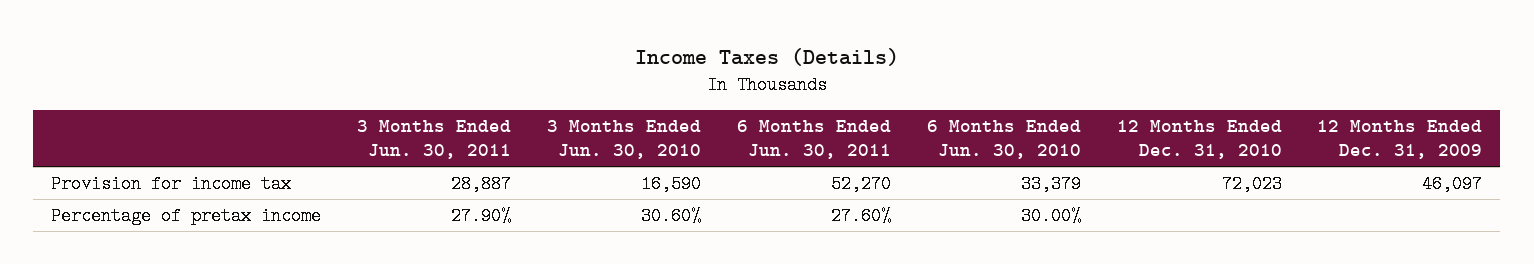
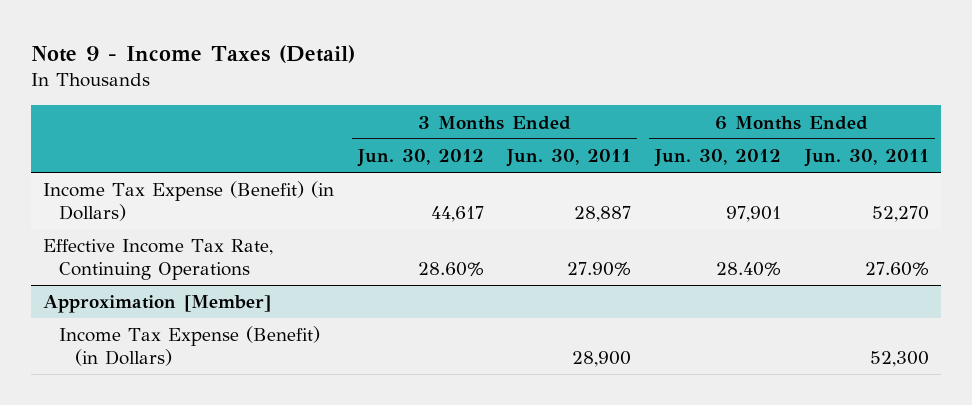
- Income Taxes (Details)
+ Note 9 - Income Taxes (Detail)
- | 3 Months Ended Jun. 30, 2011 | 3 Months Ended Jun. 30, 2010 | 6 Months Ended Jun. 30, 2011 | 6 Months Ended Jun. 30, 2010 | 12 Months Ended Dec. 31, 2010 | 12 Months Ended Dec. 31, 2009
+ | 3 Months Ended Jun. 30, 2012 | 3 Months Ended Jun. 30, 2011 | 6 Months Ended Jun. 30, 2012 | 6 Months Ended Jun. 30, 2011
- Provision for income tax | 28,887 | 16,590 | 52,270 | 33,379 | 72,023 | 46,097
- Percentage of pretax income | 27.90% | 30.60% | 27.60% | 30.00% | |
+ Income Tax Expense (Benefit) (in Dollars) | 44,617 | 28,887 | 97,901 | 52,270
+ Effective Income Tax Rate, Continuing Operations | 28.60% | 27.90% | 28.40% | 27.60%
+ Approximation [Member]
+ Income Tax Expense (Benefit) (in Dollars) | | 28,900 | | 52,300

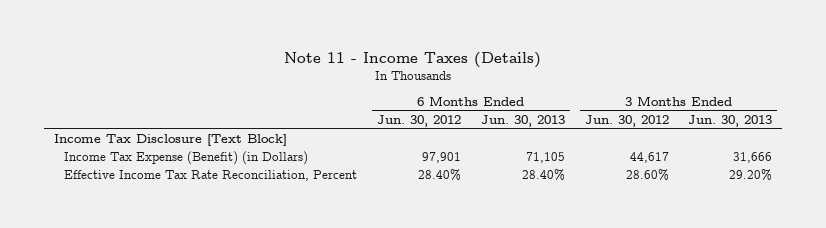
- Note 9 - Income Taxes (Detail)
+ Note 11 - Income Taxes (Details)
- | 3 Months Ended Jun. 30, 2012 | 3 Months Ended Jun. 30, 2011 | 6 Months Ended Jun. 30, 2012 | 6 Months Ended Jun. 30, 2011
+ | 6 Months Ended Jun. 30, 2012 | 6 Months Ended Jun. 30, 2013 | 3 Months Ended Jun. 30, 2012 | 3 Months Ended Jun. 30, 2013
+ Income Tax Disclosure [Text Block]
- Effective Income Tax Rate, Continuing Operations | 28.60% | 27.90% | 28.40% | 27.60%
- Approximation [Member]
- Income Tax Expense (Benefit) (in Dollars) | | 28,900 | | 52,300
+ Effective Income Tax Rate Reconciliation, Percent | 28.40% | 28.40% | 28.60% | 29.20%

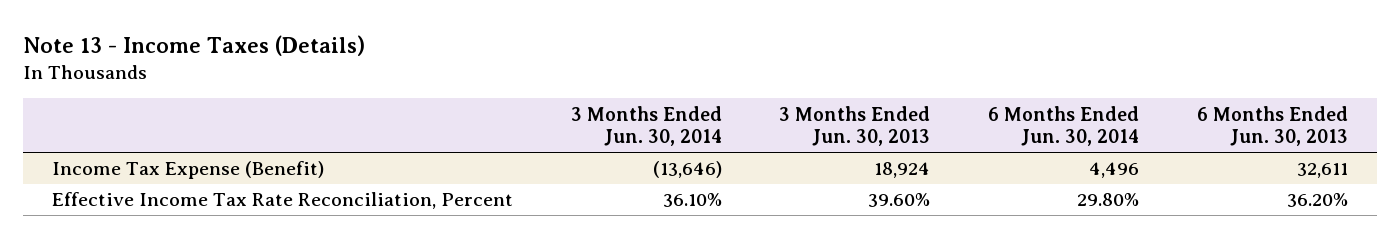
- Note 11 - Income Taxes (Details)
+ Note 13 - Income Taxes (Details)
- | 6 Months Ended Jun. 30, 2012 | 6 Months Ended Jun. 30, 2013 | 3 Months Ended Jun. 30, 2012 | 3 Months Ended Jun. 30, 2013
+ | 3 Months Ended Jun. 30, 2014 | 3 Months Ended Jun. 30, 2013 | 6 Months Ended Jun. 30, 2014 | 6 Months Ended Jun. 30, 2013
- Income Tax Disclosure [Text Block]
- Income Tax Expense (Benefit) (in Dollars) | 97,901 | 71,105 | 44,617 | 31,666
- Effective Income Tax Rate Reconciliation, Percent | 28.40% | 28.40% | 28.60% | 29.20%
+ Income Tax Expense (Benefit) | (13,646) | 18,924 | 4,496 | 32,611
+ Effective Income Tax Rate Reconciliation, Percent | 36.10% | 39.60% | 29.80% | 36.20%

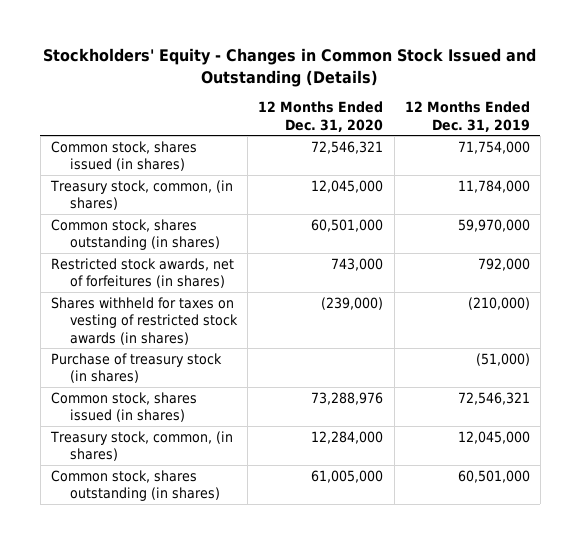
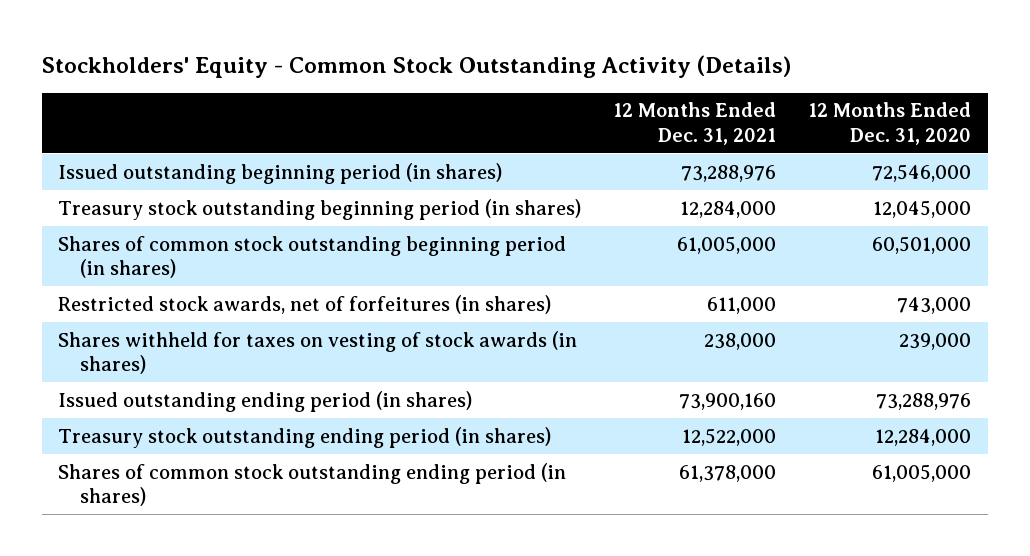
- Stockholders' Equity - Changes in Common Stock Issued and Outstanding (Details)
+ Stockholders' Equity - Common Stock Outstanding Activity (Details)
- | 12 Months Ended Dec. 31, 2020 | 12 Months Ended Dec. 31, 2019
+ | 12 Months Ended Dec. 31, 2021 | 12 Months Ended Dec. 31, 2020
- Common stock, shares issued (in shares) | 72,546,321 | 71,754,000
- Treasury stock, common, (in shares) | 12,045,000 | 11,784,000
- Common stock, shares outstanding (in shares) | 60,501,000 | 59,970,000
+ Issued outstanding beginning period (in shares) | 73,288,976 | 72,546,000
+ Treasury stock outstanding beginning period (in shares) | 12,284,000 | 12,045,000
+ Shares of common stock outstanding beginning period (in shares) | 61,005,000 | 60,501,000
- Shares withheld for taxes on vesting of restricted stock awards (in shares) | (239,000) | (210,000)
- Purchase of treasury stock (in shares) | | (51,000)
- Common stock, shares issued (in shares) | 73,288,976 | 72,546,321
- Treasury stock, common, (in shares) | 12,284,000 | 12,045,000
- Common stock, shares outstanding (in shares) | 61,005,000 | 60,501,000
+ Shares withheld for taxes on vesting of stock awards (in shares) | 238,000 | 239,000
+ Issued outstanding ending period (in shares) | 73,900,160 | 73,288,976
+ Treasury stock outstanding ending period (in shares) | 12,522,000 | 12,284,000
+ Shares of common stock outstanding ending period (in shares) | 61,378,000 | 61,005,000

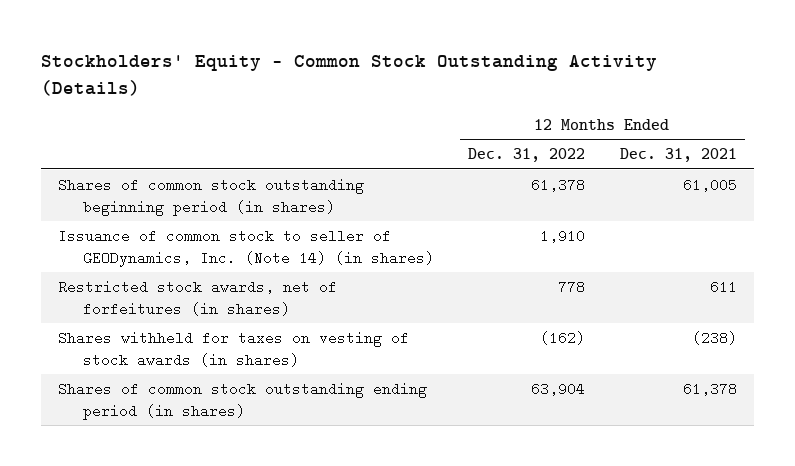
- | 12 Months Ended Dec. 31, 2021 | 12 Months Ended Dec. 31, 2020
+ | 12 Months Ended Dec. 31, 2022 | 12 Months Ended Dec. 31, 2021
- Issued outstanding beginning period (in shares) | 73,288,976 | 72,546,000
- Treasury stock outstanding beginning period (in shares) | 12,284,000 | 12,045,000
- Shares of common stock outstanding beginning period (in shares) | 61,005,000 | 60,501,000
- Restricted stock awards, net of forfeitures (in shares) | 611,000 | 743,000
- Shares withheld for taxes on vesting of stock awards (in shares) | 238,000 | 239,000
- Issued outstanding ending period (in shares) | 73,900,160 | 73,288,976
- Treasury stock outstanding ending period (in shares) | 12,522,000 | 12,284,000
- Shares of common stock outstanding ending period (in shares) | 61,378,000 | 61,005,000
+ Shares of common stock outstanding beginning period (in shares) | 61,378 | 61,005
+ Issuance of common stock to seller of GEODynamics, Inc. (Note 14) (in shares) | 1,910 |
+ Restricted stock awards, net of forfeitures (in shares) | 778 | 611
+ Shares withheld for taxes on vesting of stock awards (in shares) | (162) | (238)
+ Shares of common stock outstanding ending period (in shares) | 63,904 | 61,378

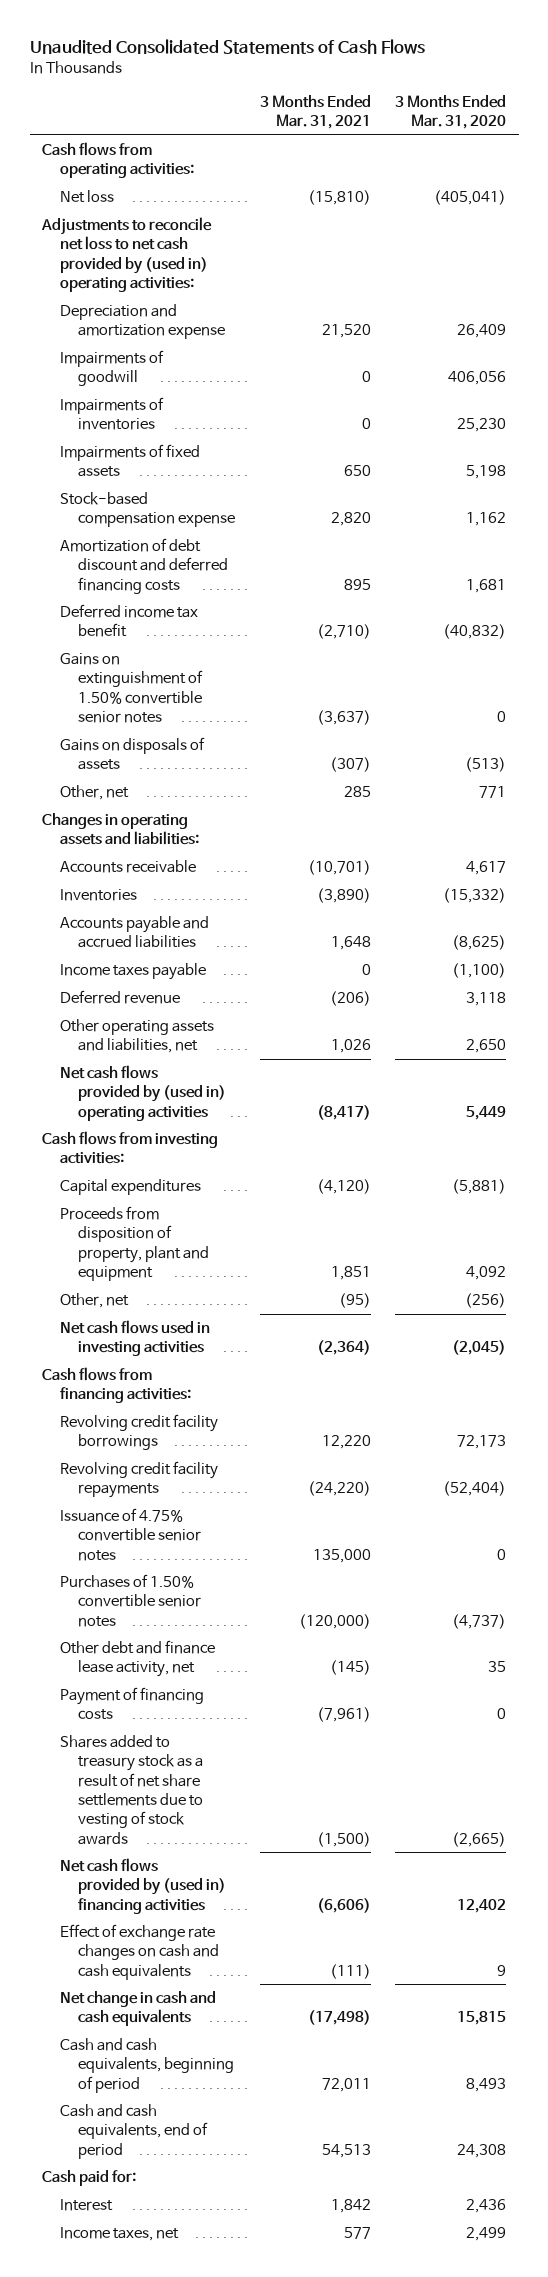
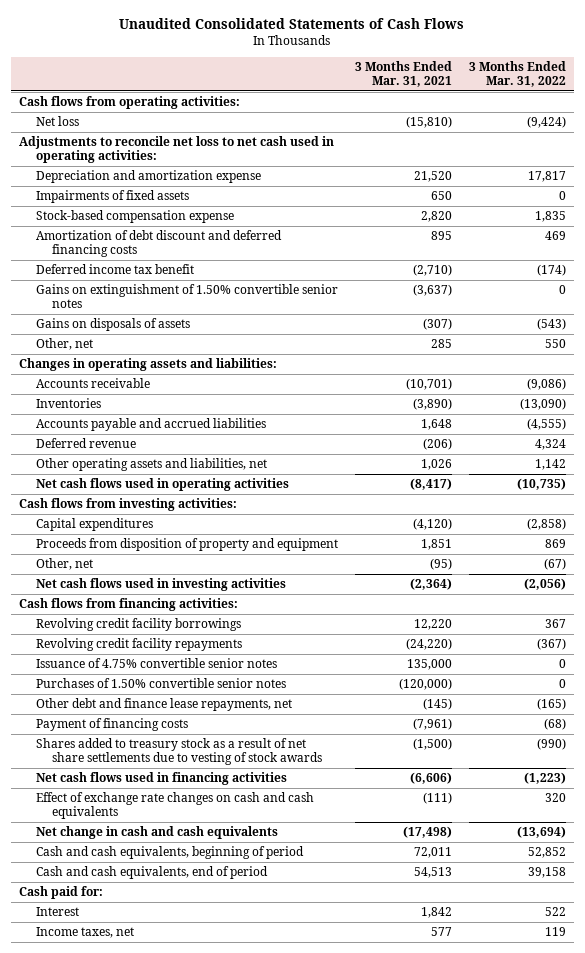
- | 3 Months Ended Mar. 31, 2021 | 3 Months Ended Mar. 31, 2020
+ | 3 Months Ended Mar. 31, 2021 | 3 Months Ended Mar. 31, 2022
- Adjustments to reconcile net loss to net cash provided by (used in) operating activities:
+ Adjustments to reconcile net loss to net cash used in operating activities:
- Impairments of goodwill | 0 | 406,056
- Impairments of inventories | 0 | 25,230
- Income taxes payable | 0 | (1,100)
- Net cash flows provided by (used in) operating activities | (8,417) | 5,449
+ Net cash flows used in operating activities | (8,417) | (10,735)
- Proceeds from disposition of property, plant and equipment | 1,851 | 4,092
+ Proceeds from disposition of property and equipment | 1,851 | 869
- Other debt and finance lease activity, net | (145) | 35
+ Other debt and finance lease repayments, net | (145) | (165)
- Net cash flows provided by (used in) financing activities | (6,606) | 12,402
+ Net cash flows used in financing activities | (6,606) | (1,223)

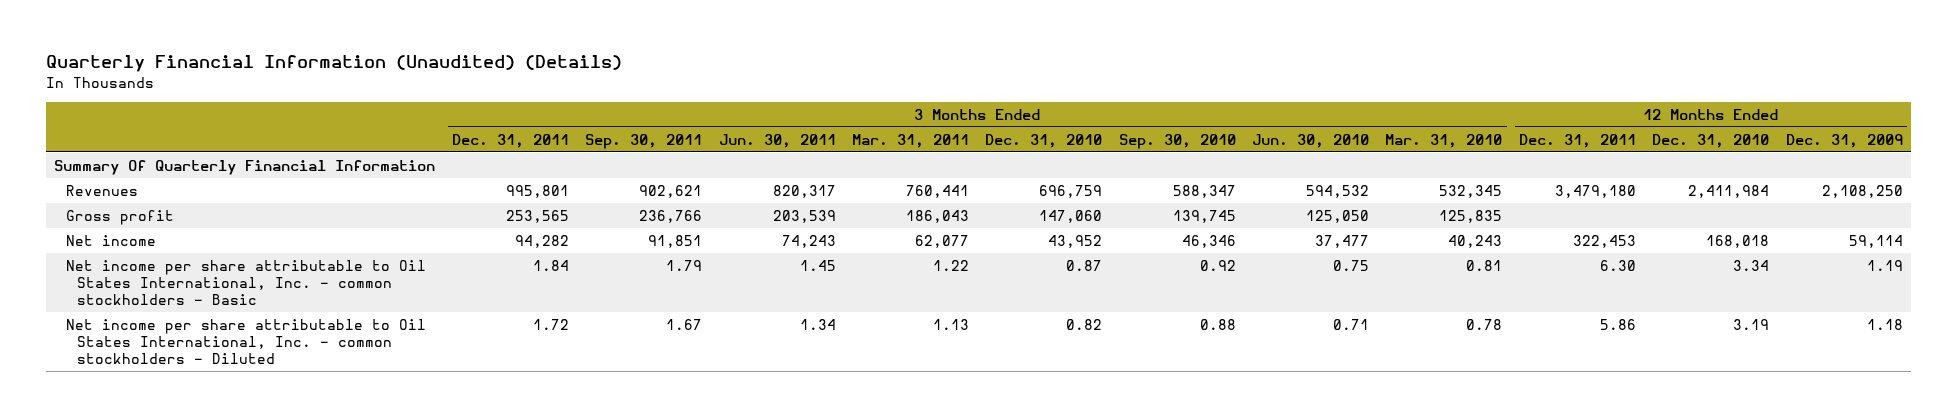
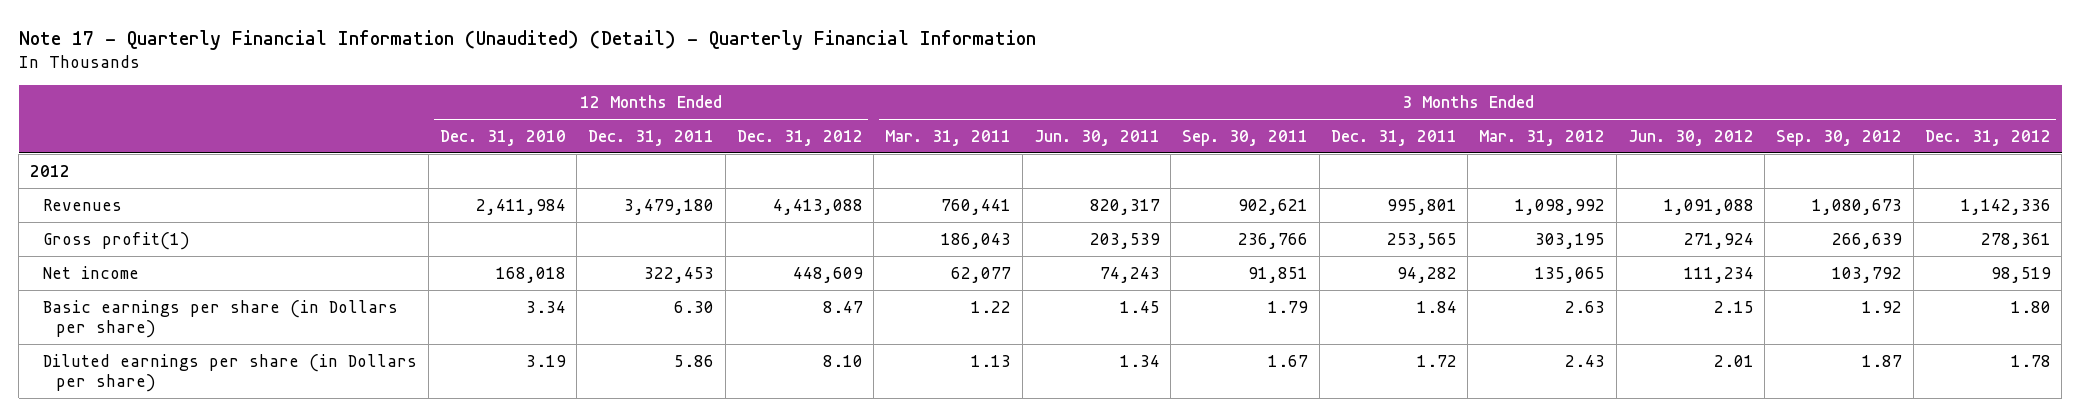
- Quarterly Financial Information (Unaudited) (Details)
+ Note 17 - Quarterly Financial Information (Unaudited) (Detail) - Quarterly Financial Information
- | 3 Months Ended Dec. 31, 2011 | 3 Months Ended Sep. 30, 2011 | 3 Months Ended Jun. 30, 2011 | 3 Months Ended Mar. 31, 2011 | 3 Months Ended Dec. 31, 2010 | 3 Months Ended Sep. 30, 2010 | 3 Months Ended Jun. 30, 2010 | 3 Months Ended Mar. 31, 2010 | 12 Months Ended Dec. 31, 2011 | 12 Months Ended Dec. 31, 2010 | 12 Months Ended Dec. 31, 2009
+ | 12 Months Ended Dec. 31, 2010 | 12 Months Ended Dec. 31, 2011 | 12 Months Ended Dec. 31, 2012 | 3 Months Ended Mar. 31, 2011 | 3 Months Ended Jun. 30, 2011 | 3 Months Ended Sep. 30, 2011 | 3 Months Ended Dec. 31, 2011 | 3 Months Ended Mar. 31, 2012 | 3 Months Ended Jun. 30, 2012 | 3 Months Ended Sep. 30, 2012 | 3 Months Ended Dec. 31, 2012
- Summary Of Quarterly Financial Information
+ 2012
- Gross profit | 253,565 | 236,766 | 203,539 | 186,043 | 147,060 | 139,745 | 125,050 | 125,835 | | |
+ Gross profit(1) | | | | 186,043 | 203,539 | 236,766 | 253,565 | 303,195 | 271,924 | 266,639 | 278,361
- Net income per share attributable to Oil States International, Inc. - common stockholders - Basic | 1.84 | 1.79 | 1.45 | 1.22 | 0.87 | 0.92 | 0.75 | 0.81 | 6.30 | 3.34 | 1.19
- Net income per share attributable to Oil States International, Inc. - common stockholders - Diluted | 1.72 | 1.67 | 1.34 | 1.13 | 0.82 | 0.88 | 0.71 | 0.78 | 5.86 | 3.19 | 1.18
+ Basic earnings per share (in Dollars per share) | 3.34 | 6.30 | 8.47 | 1.22 | 1.45 | 1.79 | 1.84 | 2.63 | 2.15 | 1.92 | 1.80
+ Diluted earnings per share (in Dollars per share) | 3.19 | 5.86 | 8.10 | 1.13 | 1.34 | 1.67 | 1.72 | 2.43 | 2.01 | 1.87 | 1.78

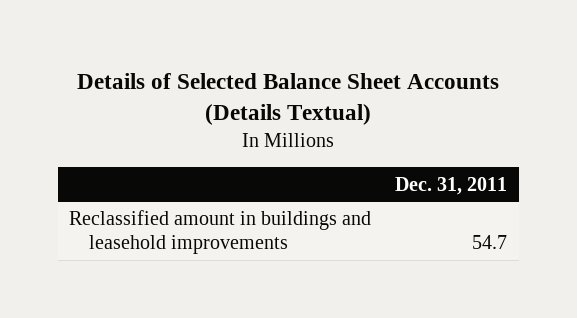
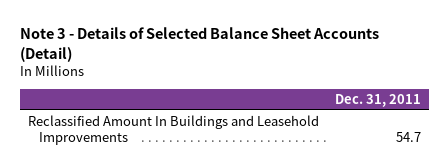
- Details of Selected Balance Sheet Accounts (Details Textual)
+ Note 3 - Details of Selected Balance Sheet Accounts (Detail)
- Reclassified amount in buildings and leasehold improvements | 54.7
+ Reclassified Amount In Buildings and Leasehold Improvements | 54.7

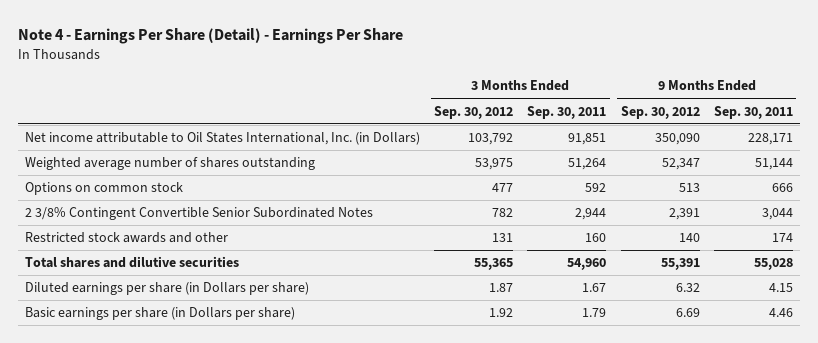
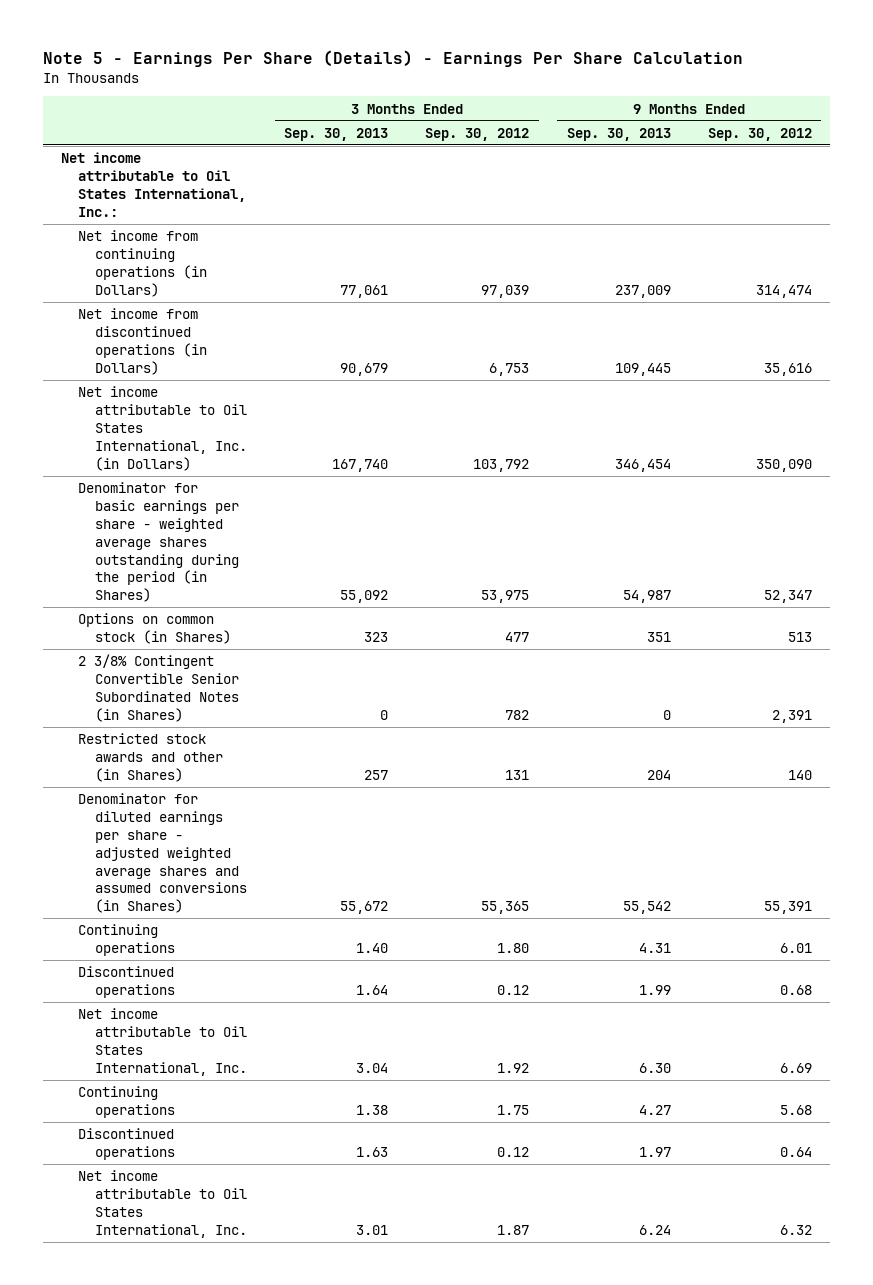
- Note 4 - Earnings Per Share (Detail) - Earnings Per Share
+ Note 5 - Earnings Per Share (Details) - Earnings Per Share Calculation
- | 3 Months Ended Sep. 30, 2012 | 3 Months Ended Sep. 30, 2011 | 9 Months Ended Sep. 30, 2012 | 9 Months Ended Sep. 30, 2011
+ | 3 Months Ended Sep. 30, 2013 | 3 Months Ended Sep. 30, 2012 | 9 Months Ended Sep. 30, 2013 | 9 Months Ended Sep. 30, 2012
+ Net income attributable to Oil States International, Inc.:
+ Net income from continuing operations (in Dollars) | 77,061 | 97,039 | 237,009 | 314,474
+ Net income from discontinued operations (in Dollars) | 90,679 | 6,753 | 109,445 | 35,616
- Weighted average number of shares outstanding | 53,975 | 51,264 | 52,347 | 51,144
- Options on common stock | 477 | 592 | 513 | 666
- 2 3/8% Contingent Convertible Senior Subordinated Notes | 782 | 2,944 | 2,391 | 3,044
- Restricted stock awards and other | 131 | 160 | 140 | 174
- Total shares and dilutive securities | 55,365 | 54,960 | 55,391 | 55,028
- Diluted earnings per share (in Dollars per share) | 1.87 | 1.67 | 6.32 | 4.15
- Basic earnings per share (in Dollars per share) | 1.92 | 1.79 | 6.69 | 4.46
+ Denominator for basic earnings per share - weighted average shares outstanding during the period (in Shares) | 55,092 | 53,975 | 54,987 | 52,347
+ Options on common stock (in Shares) | 323 | 477 | 351 | 513
+ 2 3/8% Contingent Convertible Senior Subordinated Notes (in Shares) | 0 | 782 | 0 | 2,391
+ Restricted stock awards and other (in Shares) | 257 | 131 | 204 | 140
+ Denominator for diluted earnings per share - adjusted weighted average shares and assumed conversions (in Shares) | 55,672 | 55,365 | 55,542 | 55,391
+ Continuing operations | 1.40 | 1.80 | 4.31 | 6.01
+ Discontinued operations | 1.64 | 0.12 | 1.99 | 0.68
+ Net income attributable to Oil States International, Inc. | 3.04 | 1.92 | 6.30 | 6.69
+ Continuing operations | 1.38 | 1.75 | 4.27 | 5.68
+ Discontinued operations | 1.63 | 0.12 | 1.97 | 0.64
+ Net income attributable to Oil States International, Inc. | 3.01 | 1.87 | 6.24 | 6.32

